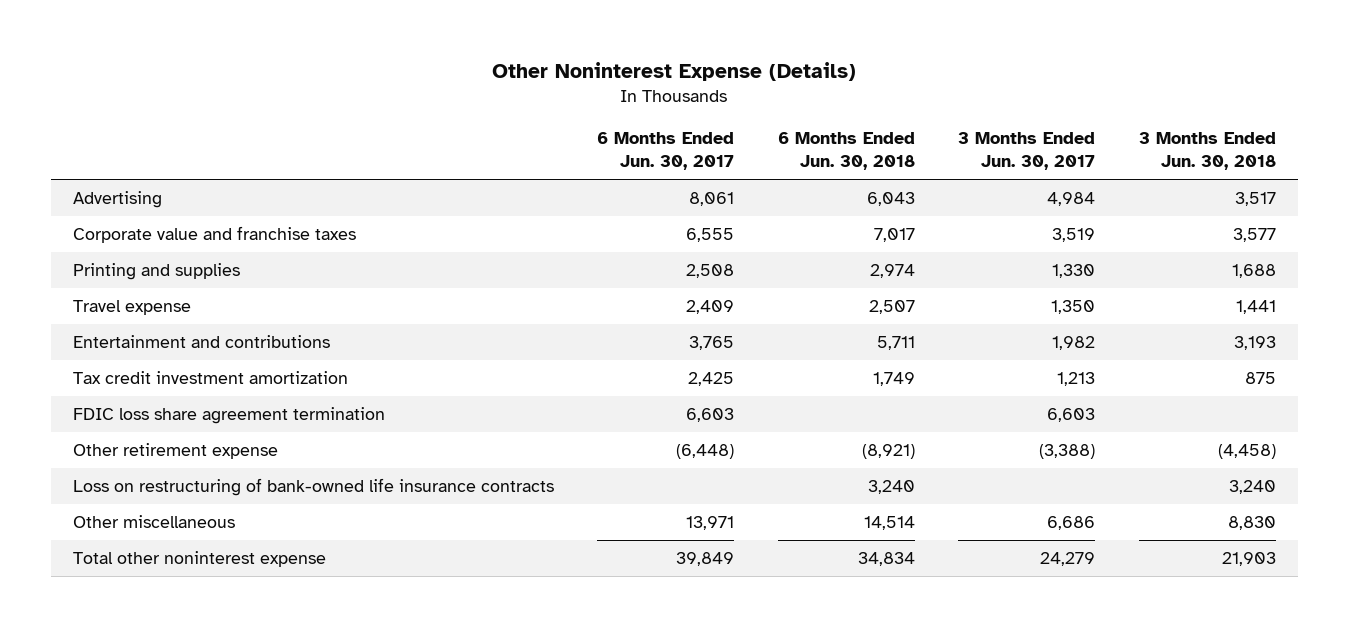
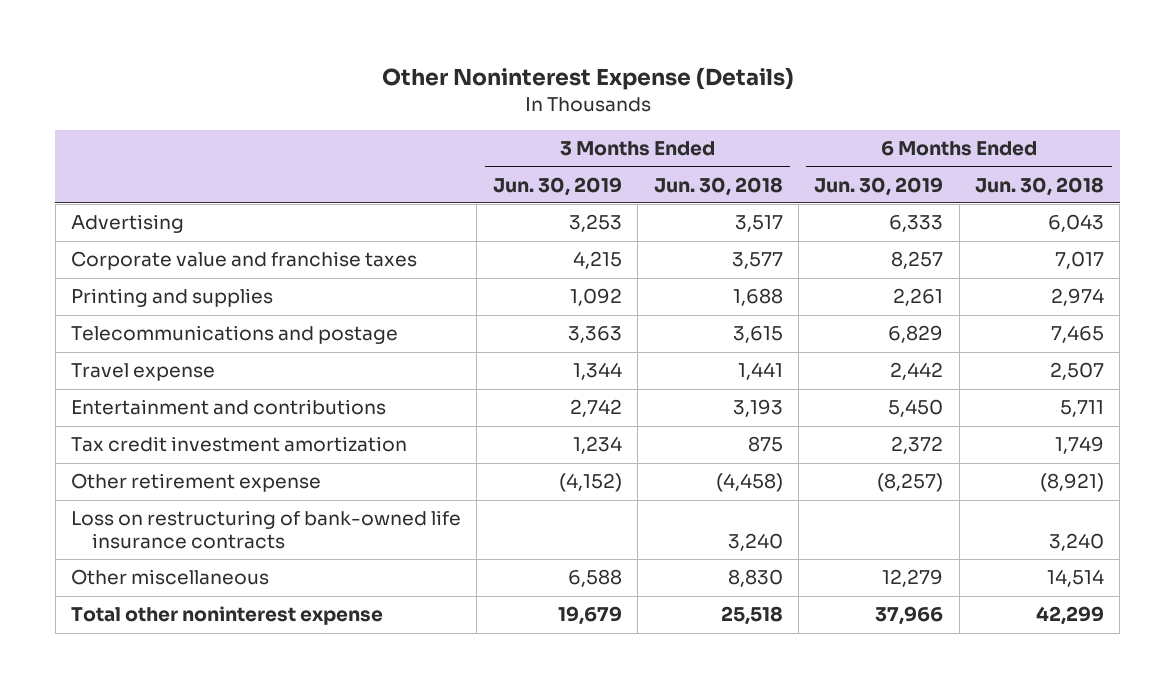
- | 6 Months Ended Jun. 30, 2017 | 6 Months Ended Jun. 30, 2018 | 3 Months Ended Jun. 30, 2017 | 3 Months Ended Jun. 30, 2018
+ | 3 Months Ended Jun. 30, 2019 | 3 Months Ended Jun. 30, 2018 | 6 Months Ended Jun. 30, 2019 | 6 Months Ended Jun. 30, 2018
+ Telecommunications and postage | 3,363 | 3,615 | 6,829 | 7,465
- FDIC loss share agreement termination | 6,603 | | 6,603 |
- Total other noninterest expense | 39,849 | 34,834 | 24,279 | 21,903
+ Total other noninterest expense | 19,679 | 25,518 | 37,966 | 42,299

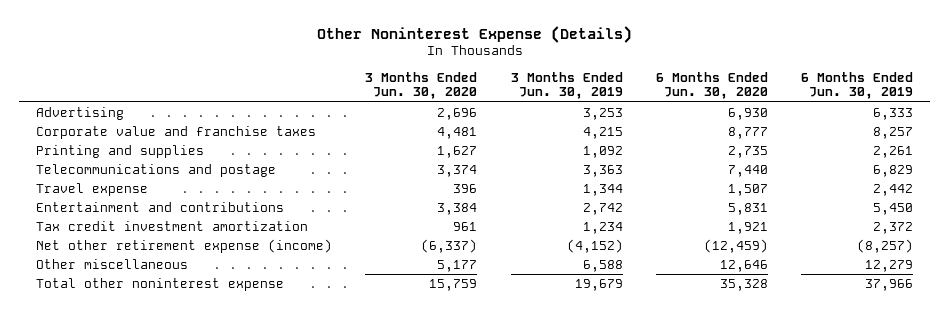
- | 3 Months Ended Jun. 30, 2019 | 3 Months Ended Jun. 30, 2018 | 6 Months Ended Jun. 30, 2019 | 6 Months Ended Jun. 30, 2018
+ | 3 Months Ended Jun. 30, 2020 | 3 Months Ended Jun. 30, 2019 | 6 Months Ended Jun. 30, 2020 | 6 Months Ended Jun. 30, 2019
- Other retirement expense | (4,152) | (4,458) | (8,257) | (8,921)
- Loss on restructuring of bank-owned life insurance contracts | | 3,240 | | 3,240
+ Net other retirement expense (income) | (6,337) | (4,152) | (12,459) | (8,257)

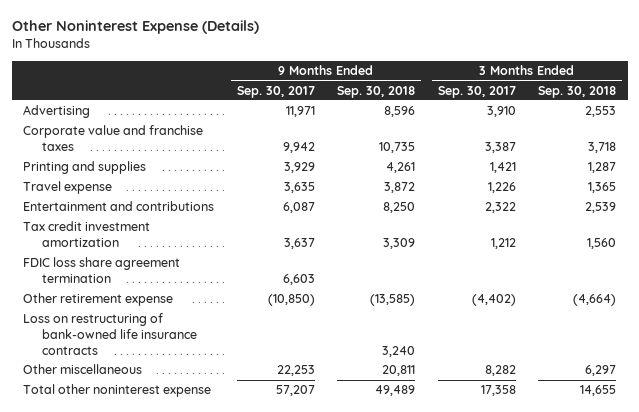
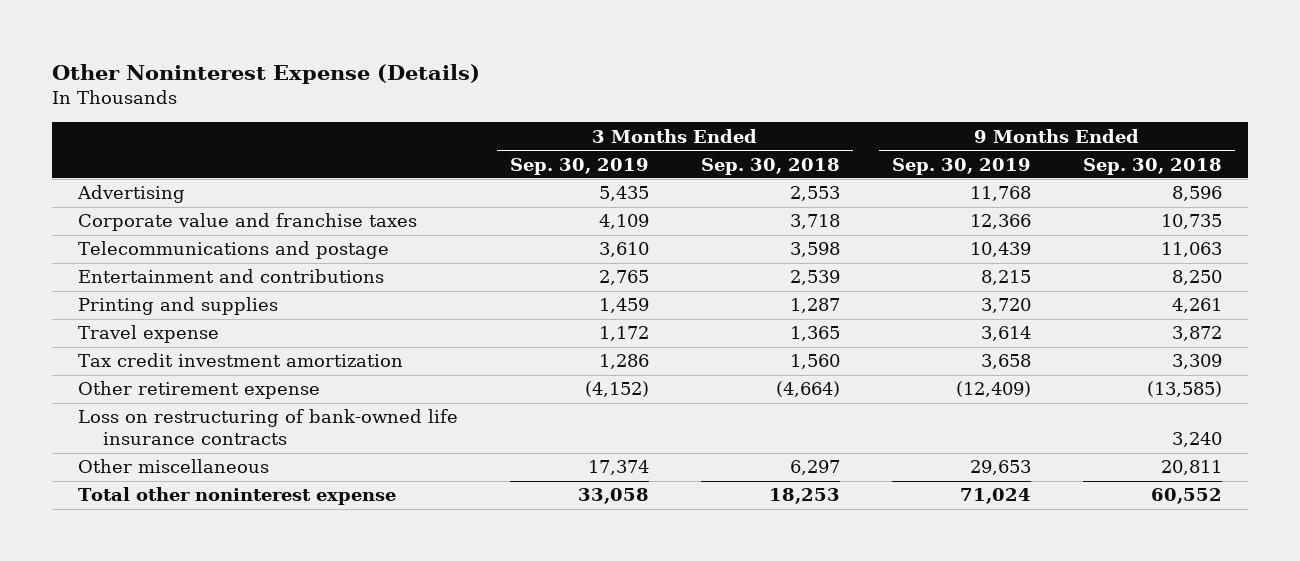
- | 9 Months Ended Sep. 30, 2017 | 9 Months Ended Sep. 30, 2018 | 3 Months Ended Sep. 30, 2017 | 3 Months Ended Sep. 30, 2018
+ | 3 Months Ended Sep. 30, 2019 | 3 Months Ended Sep. 30, 2018 | 9 Months Ended Sep. 30, 2019 | 9 Months Ended Sep. 30, 2018
+ Telecommunications and postage | 3,610 | 3,598 | 10,439 | 11,063
moved up: Entertainment and contributions | 2,765 | 2,539 | 8,215 | 8,250
- FDIC loss share agreement termination | 6,603 | | |
- Total other noninterest expense | 57,207 | 49,489 | 17,358 | 14,655
+ Total other noninterest expense | 33,058 | 18,253 | 71,024 | 60,552

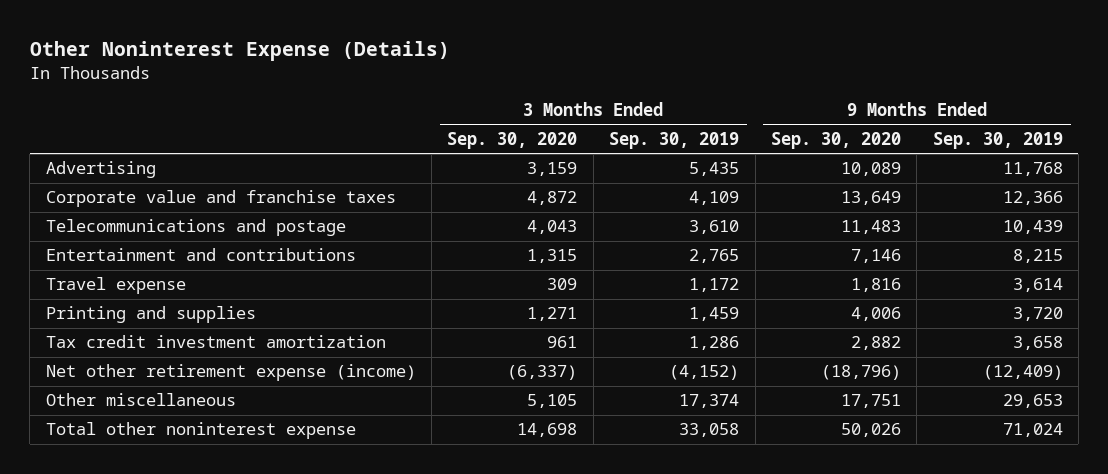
- | 3 Months Ended Sep. 30, 2019 | 3 Months Ended Sep. 30, 2018 | 9 Months Ended Sep. 30, 2019 | 9 Months Ended Sep. 30, 2018
+ | 3 Months Ended Sep. 30, 2020 | 3 Months Ended Sep. 30, 2019 | 9 Months Ended Sep. 30, 2020 | 9 Months Ended Sep. 30, 2019
moved down: Printing and supplies | 1,271 | 1,459 | 4,006 | 3,720
- Other retirement expense | (4,152) | (4,664) | (12,409) | (13,585)
- Loss on restructuring of bank-owned life insurance contracts | | | | 3,240
+ Net other retirement expense (income) | (6,337) | (4,152) | (18,796) | (12,409)

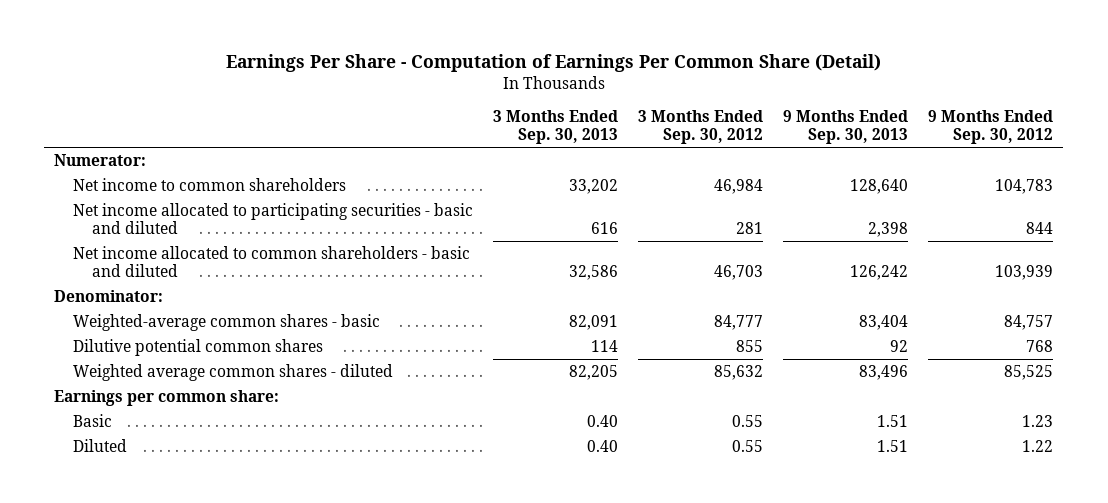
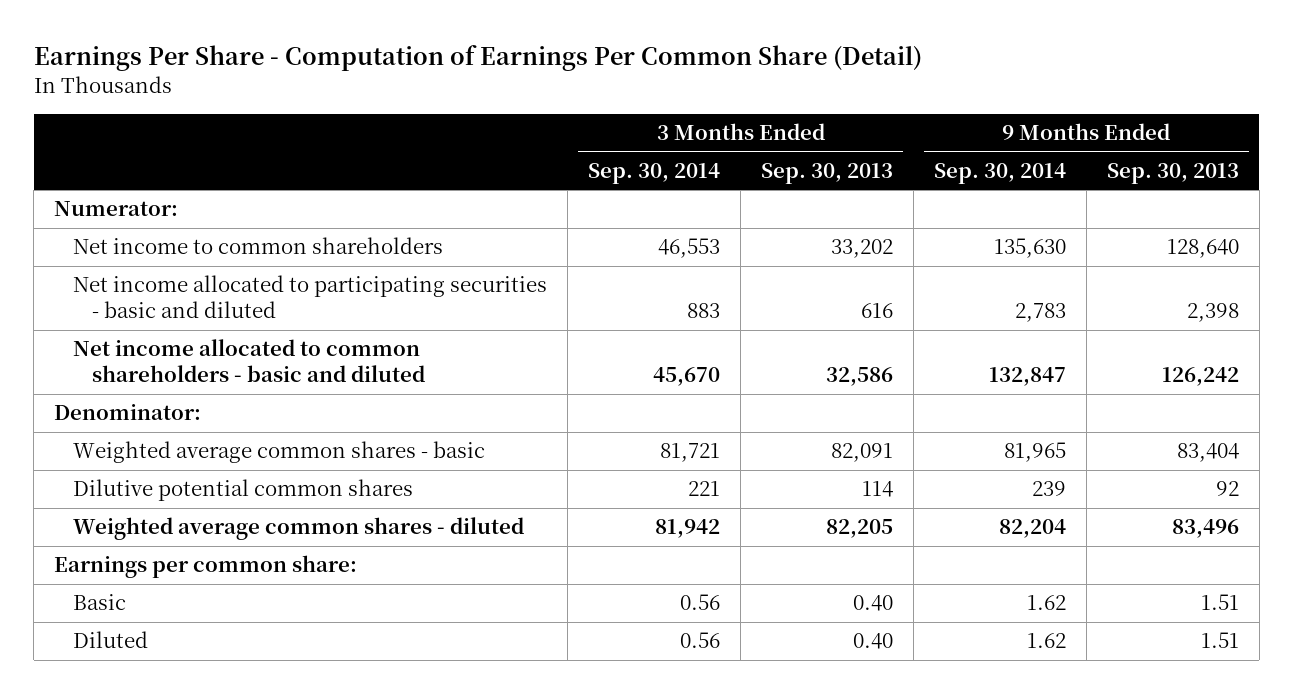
- | 3 Months Ended Sep. 30, 2013 | 3 Months Ended Sep. 30, 2012 | 9 Months Ended Sep. 30, 2013 | 9 Months Ended Sep. 30, 2012
+ | 3 Months Ended Sep. 30, 2014 | 3 Months Ended Sep. 30, 2013 | 9 Months Ended Sep. 30, 2014 | 9 Months Ended Sep. 30, 2013
- Weighted-average common shares - basic | 82,091 | 84,777 | 83,404 | 84,757
+ Weighted average common shares - basic | 81,721 | 82,091 | 81,965 | 83,404

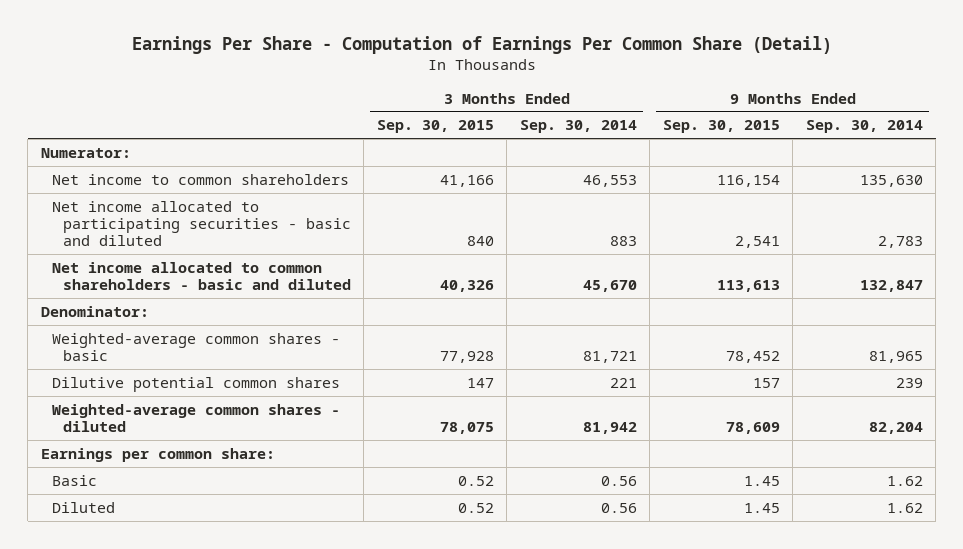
- | 3 Months Ended Sep. 30, 2014 | 3 Months Ended Sep. 30, 2013 | 9 Months Ended Sep. 30, 2014 | 9 Months Ended Sep. 30, 2013
+ | 3 Months Ended Sep. 30, 2015 | 3 Months Ended Sep. 30, 2014 | 9 Months Ended Sep. 30, 2015 | 9 Months Ended Sep. 30, 2014
- Weighted average common shares - basic | 81,721 | 82,091 | 81,965 | 83,404
+ Weighted-average common shares - basic | 77,928 | 81,721 | 78,452 | 81,965
- Weighted average common shares - diluted | 81,942 | 82,205 | 82,204 | 83,496
+ Weighted-average common shares - diluted | 78,075 | 81,942 | 78,609 | 82,204

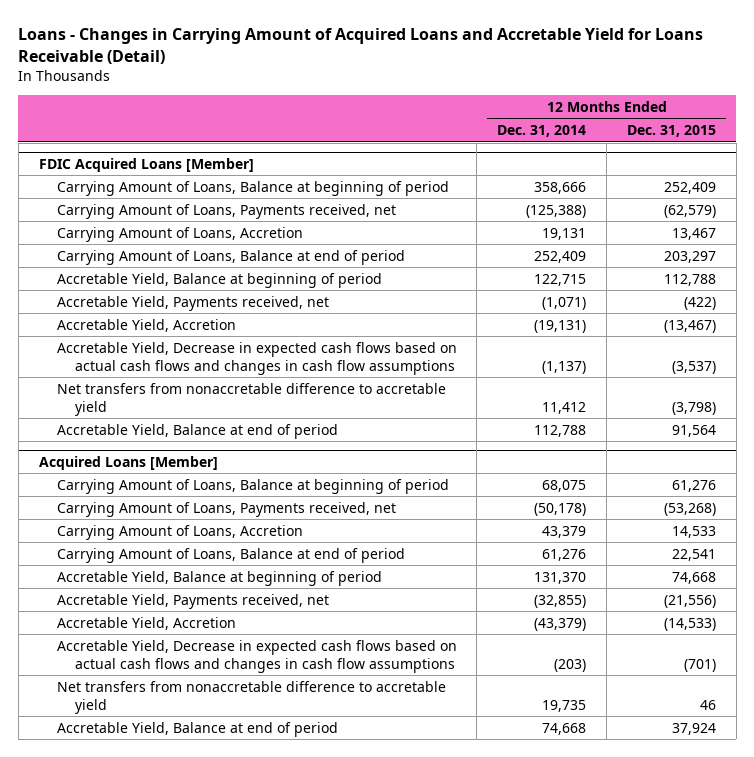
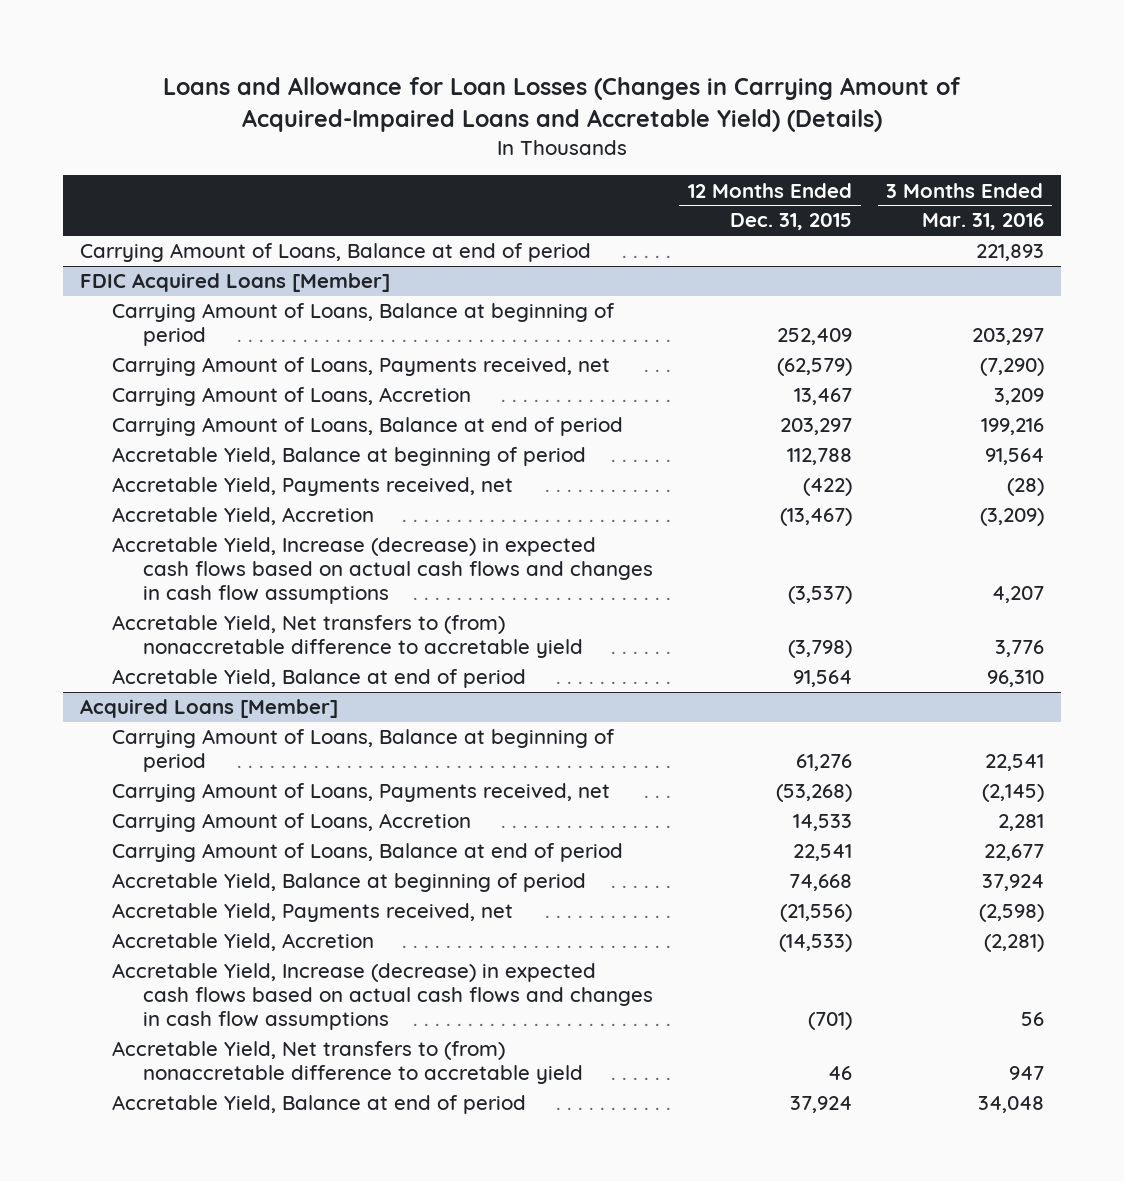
- Loans - Changes in Carrying Amount of Acquired Loans and Accretable Yield for Loans Receivable (Detail)
+ Loans and Allowance for Loan Losses (Changes in Carrying Amount of Acquired-Impaired Loans and Accretable Yield) (Details)
- | 12 Months Ended Dec. 31, 2014 | 12 Months Ended Dec. 31, 2015
+ | 12 Months Ended Dec. 31, 2015 | 3 Months Ended Mar. 31, 2016
+ Carrying Amount of Loans, Balance at end of period | | 221,893
@ FDIC Acquired Loans [Member]
- Accretable Yield, Decrease in expected cash flows based on actual cash flows and changes in cash flow assumptions | (1,137) | (3,537)
- Net transfers from nonaccretable difference to accretable yield | 11,412 | (3,798)
+ Accretable Yield, Increase (decrease) in expected cash flows based on actual cash flows and changes in cash flow assumptions | (3,537) | 4,207
+ Accretable Yield, Net transfers to (from) nonaccretable difference to accretable yield | (3,798) | 3,776
@ Acquired Loans [Member]
- Accretable Yield, Decrease in expected cash flows based on actual cash flows and changes in cash flow assumptions | (203) | (701)
- Net transfers from nonaccretable difference to accretable yield | 19,735 | 46
+ Accretable Yield, Increase (decrease) in expected cash flows based on actual cash flows and changes in cash flow assumptions | (701) | 56
+ Accretable Yield, Net transfers to (from) nonaccretable difference to accretable yield | 46 | 947

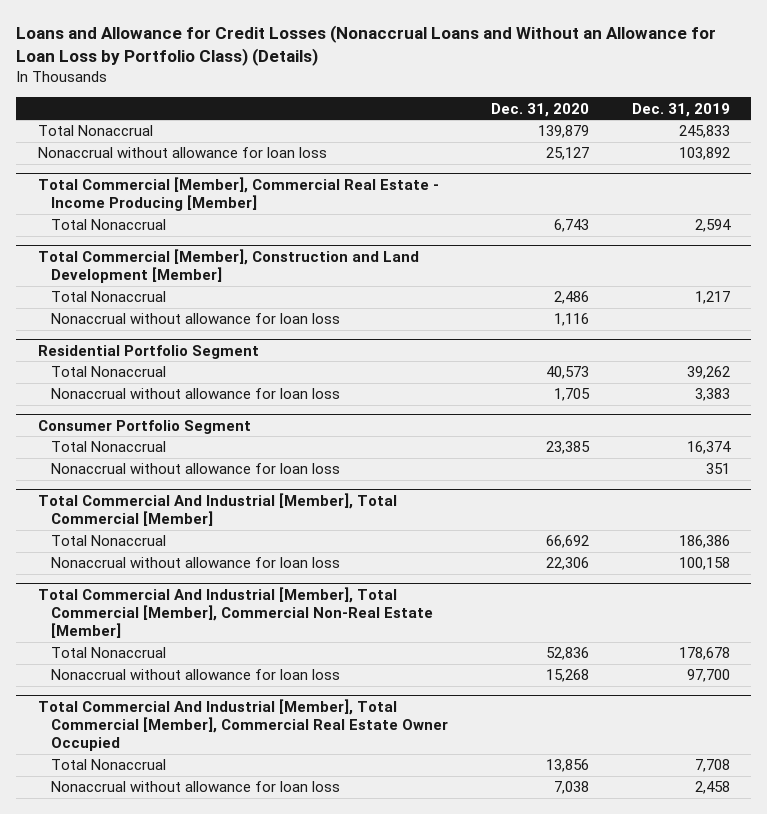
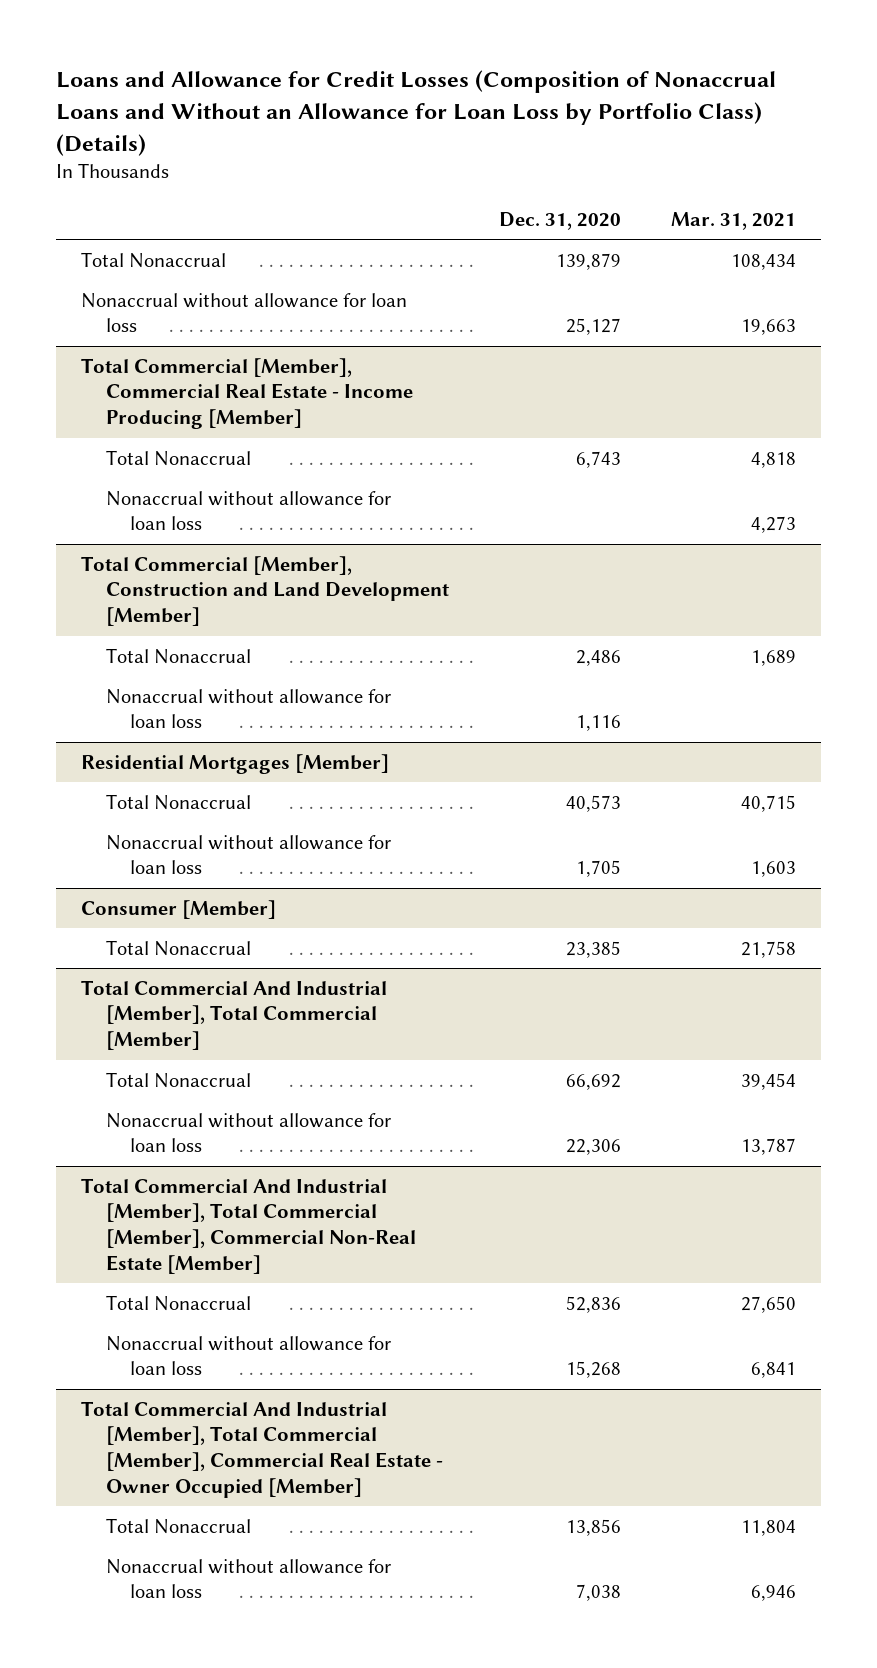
- Loans and Allowance for Credit Losses (Nonaccrual Loans and Without an Allowance for Loan Loss by Portfolio Class) (Details)
+ Loans and Allowance for Credit Losses (Composition of Nonaccrual Loans and Without an Allowance for Loan Loss by Portfolio Class) (Details)
- | Dec. 31, 2020 | Dec. 31, 2019
+ | Dec. 31, 2020 | Mar. 31, 2021
@ Total Commercial [Member], Commercial Real Estate - Income Producing [Member]
+ Nonaccrual without allowance for loan loss | | 4,273
- Residential Portfolio Segment
+ Residential Mortgages [Member]
- Consumer Portfolio Segment
+ Consumer [Member]
- Nonaccrual without allowance for loan loss | | 351
- Total Commercial And Industrial [Member], Total Commercial [Member], Commercial Real Estate Owner Occupied
+ Total Commercial And Industrial [Member], Total Commercial [Member], Commercial Real Estate - Owner Occupied [Member]

